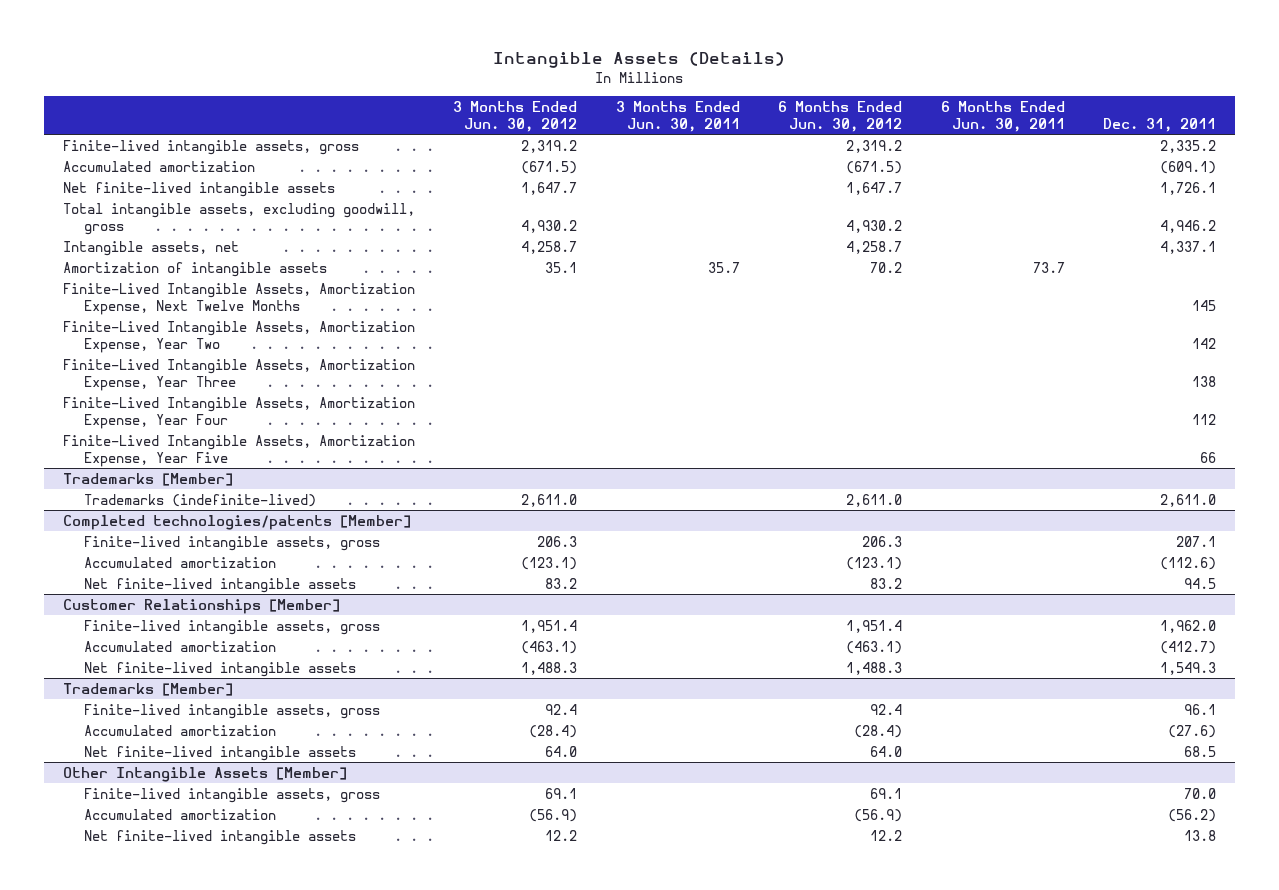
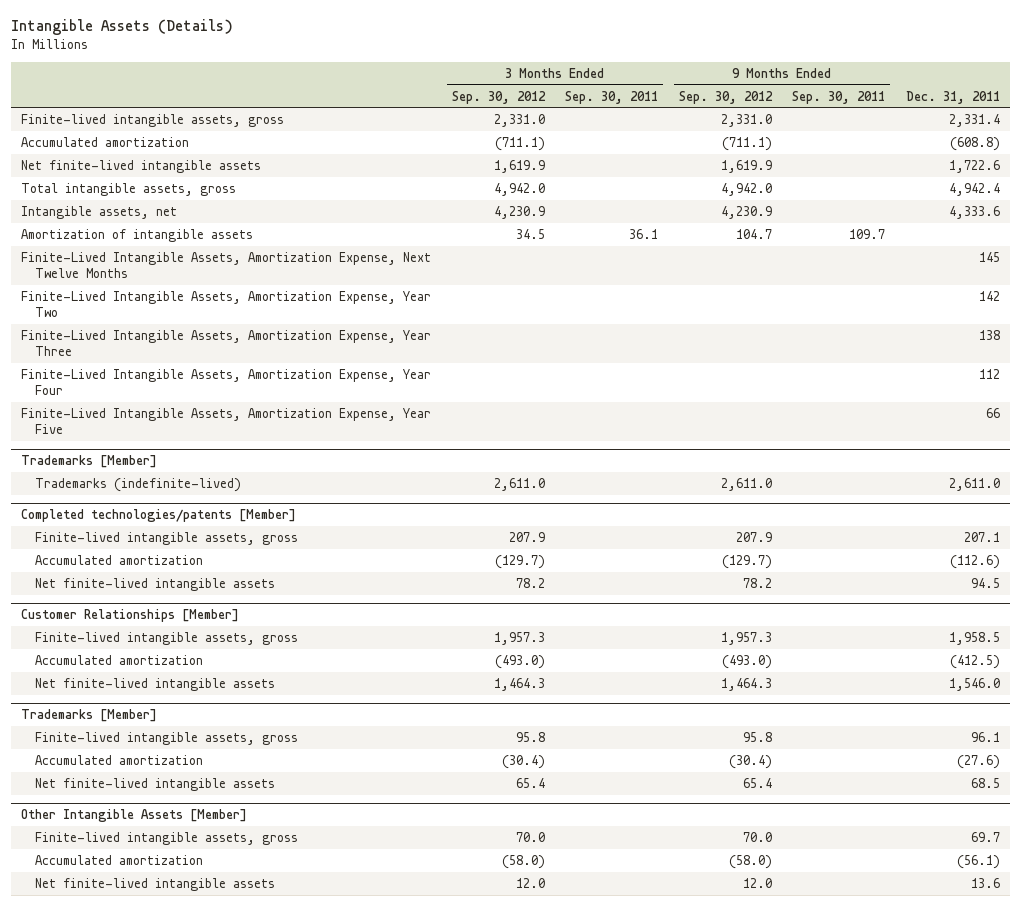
- | 3 Months Ended Jun. 30, 2012 | 3 Months Ended Jun. 30, 2011 | 6 Months Ended Jun. 30, 2012 | 6 Months Ended Jun. 30, 2011 | Dec. 31, 2011
+ | 3 Months Ended Sep. 30, 2012 | 3 Months Ended Sep. 30, 2011 | 9 Months Ended Sep. 30, 2012 | 9 Months Ended Sep. 30, 2011 | Dec. 31, 2011
- Finite-lived intangible assets, gross | 2,319.2 | | 2,319.2 | | 2,335.2
- Accumulated amortization | (671.5) | | (671.5) | | (609.1)
- Net finite-lived intangible assets | 1,647.7 | | 1,647.7 | | 1,726.1
- Total intangible assets, excluding goodwill, gross | 4,930.2 | | 4,930.2 | | 4,946.2
- Intangible assets, net | 4,258.7 | | 4,258.7 | | 4,337.1
+ Finite-lived intangible assets, gross | 2,331.0 | | 2,331.0 | | 2,331.4
+ Accumulated amortization | (711.1) | | (711.1) | | (608.8)
+ Net finite-lived intangible assets | 1,619.9 | | 1,619.9 | | 1,722.6
+ Total intangible assets, gross | 4,942.0 | | 4,942.0 | | 4,942.4
+ Intangible assets, net | 4,230.9 | | 4,230.9 | | 4,333.6
@ Customer Relationships [Member]
- Finite-lived intangible assets, gross | 1,951.4 | | 1,951.4 | | 1,962.0
- Accumulated amortization | (463.1) | | (463.1) | | (412.7)
- Net finite-lived intangible assets | 1,488.3 | | 1,488.3 | | 1,549.3
+ Finite-lived intangible assets, gross | 1,957.3 | | 1,957.3 | | 1,958.5
+ Accumulated amortization | (493.0) | | (493.0) | | (412.5)
+ Net finite-lived intangible assets | 1,464.3 | | 1,464.3 | | 1,546.0
@ Other Intangible Assets [Member]
- Finite-lived intangible assets, gross | 69.1 | | 69.1 | | 70.0
- Accumulated amortization | (56.9) | | (56.9) | | (56.2)
- Net finite-lived intangible assets | 12.2 | | 12.2 | | 13.8
+ Finite-lived intangible assets, gross | 70.0 | | 70.0 | | 69.7
+ Accumulated amortization | (58.0) | | (58.0) | | (56.1)
+ Net finite-lived intangible assets | 12.0 | | 12.0 | | 13.6

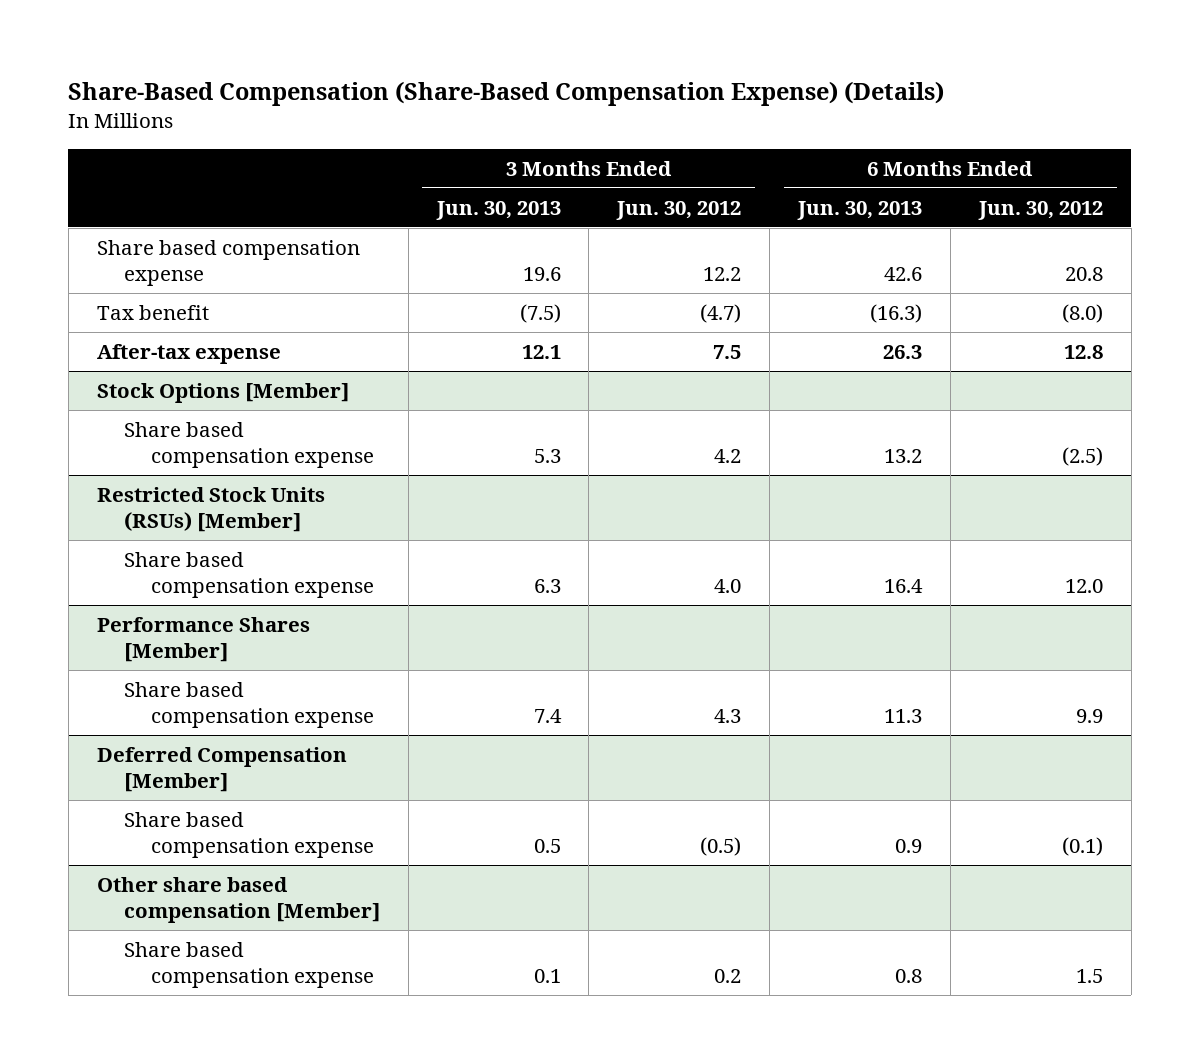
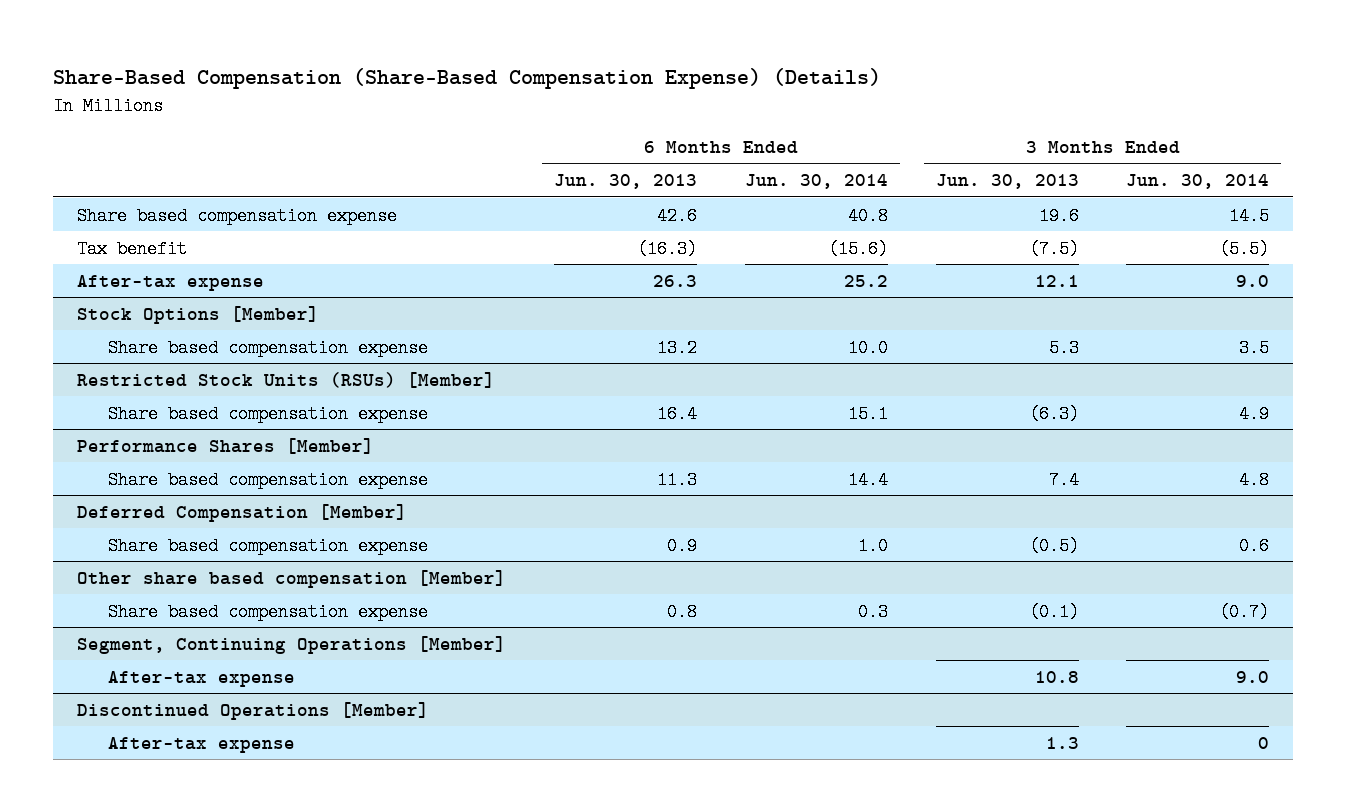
- | 3 Months Ended Jun. 30, 2013 | 3 Months Ended Jun. 30, 2012 | 6 Months Ended Jun. 30, 2013 | 6 Months Ended Jun. 30, 2012
+ | 6 Months Ended Jun. 30, 2013 | 6 Months Ended Jun. 30, 2014 | 3 Months Ended Jun. 30, 2013 | 3 Months Ended Jun. 30, 2014
@ Restricted Stock Units (RSUs) [Member]
- Share based compensation expense | 6.3 | 4.0 | 16.4 | 12.0
+ Share based compensation expense | 16.4 | 15.1 | (6.3) | 4.9
@ Deferred Compensation [Member]
- Share based compensation expense | 0.5 | (0.5) | 0.9 | (0.1)
+ Share based compensation expense | 0.9 | 1.0 | (0.5) | 0.6
@ Other share based compensation [Member]
- Share based compensation expense | 0.1 | 0.2 | 0.8 | 1.5
+ Share based compensation expense | 0.8 | 0.3 | (0.1) | (0.7)
+ Segment, Continuing Operations [Member]
+ After-tax expense | | | 10.8 | 9.0
+ Discontinued Operations [Member]
+ After-tax expense | | | 1.3 | 0

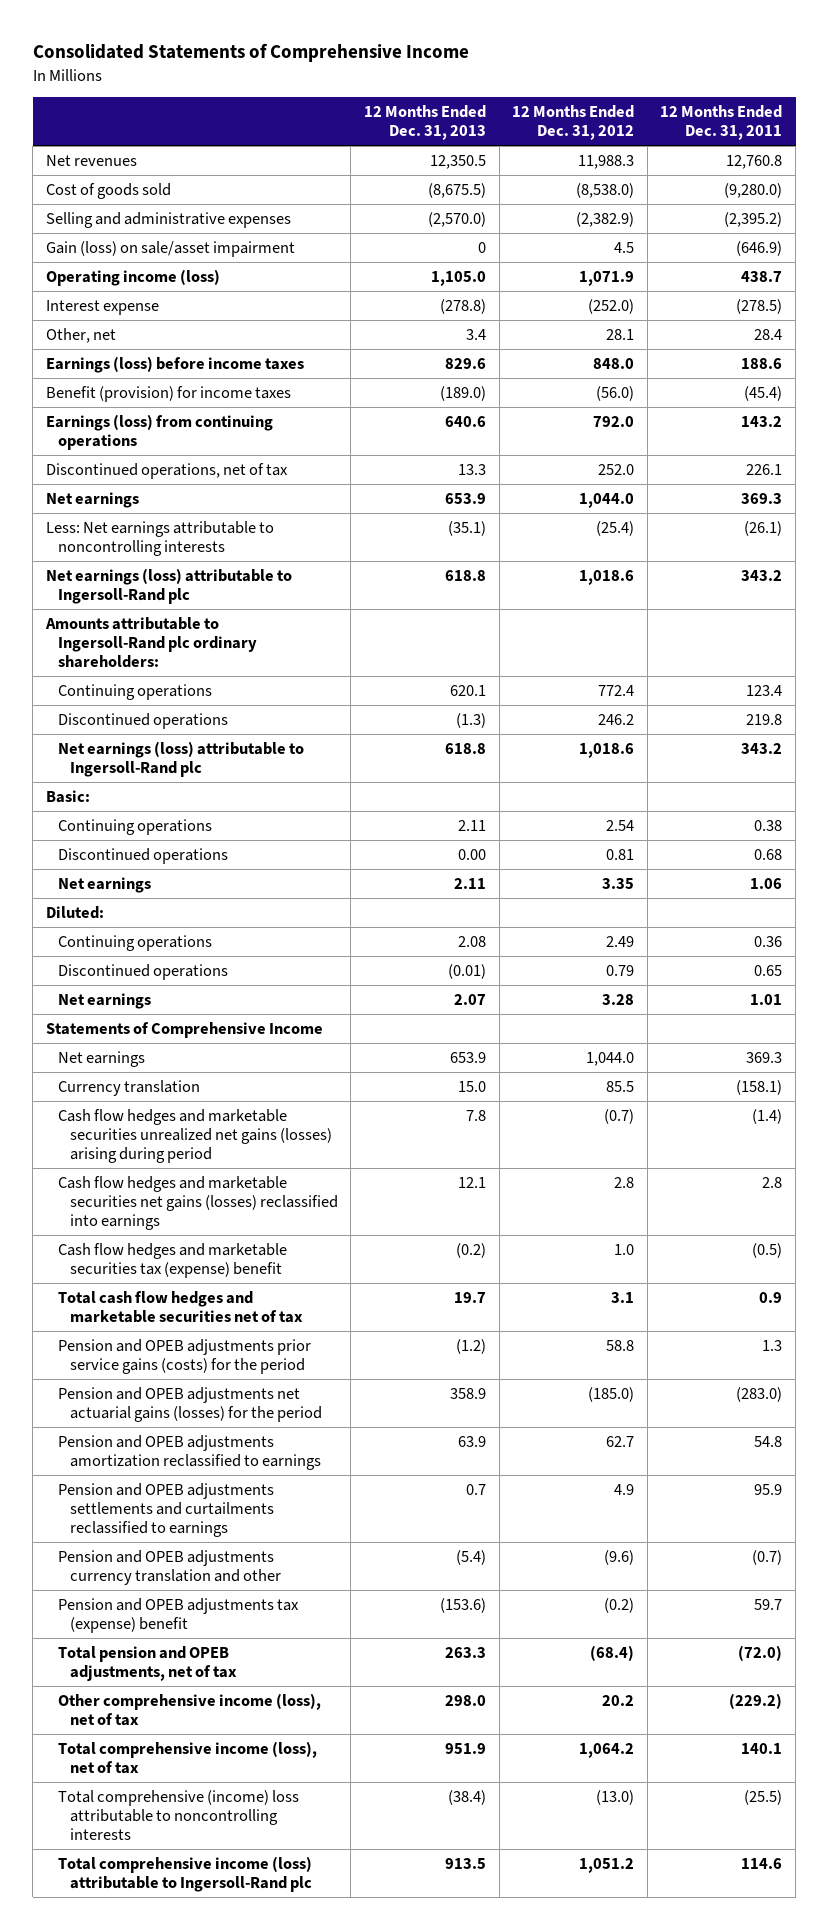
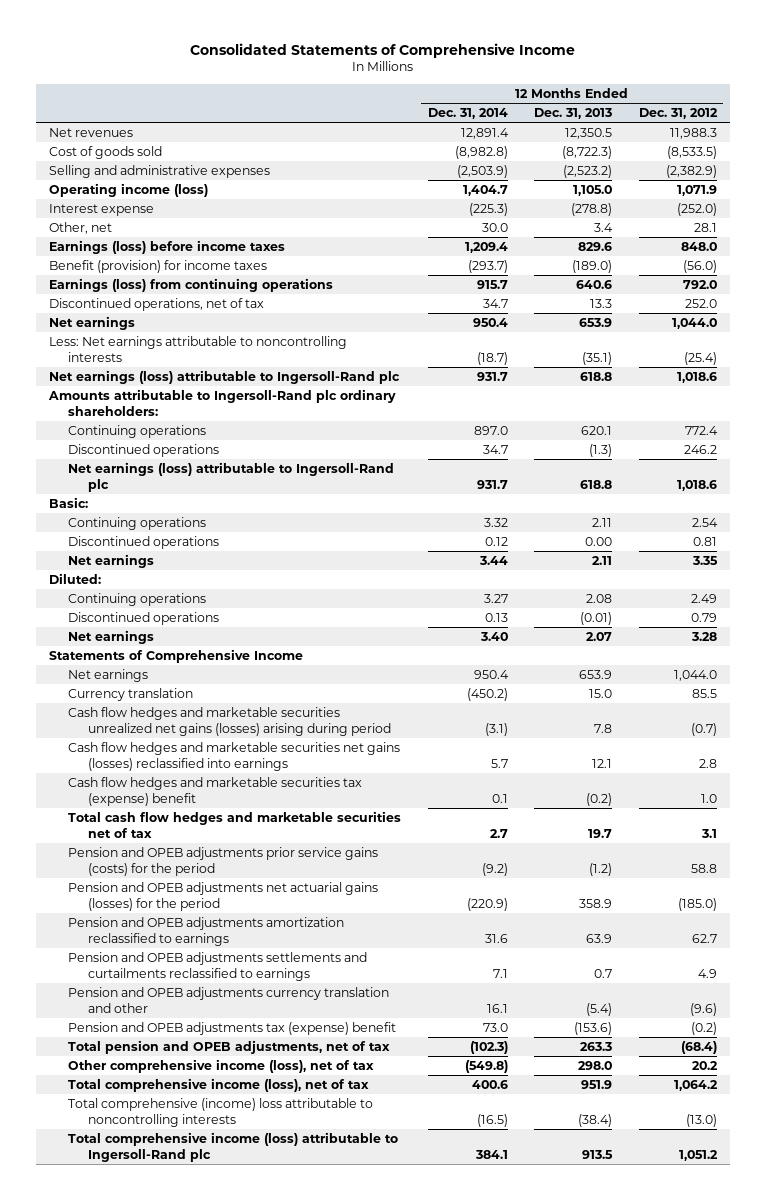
- | 12 Months Ended Dec. 31, 2013 | 12 Months Ended Dec. 31, 2012 | 12 Months Ended Dec. 31, 2011
+ | 12 Months Ended Dec. 31, 2014 | 12 Months Ended Dec. 31, 2013 | 12 Months Ended Dec. 31, 2012
- Cost of goods sold | (8,675.5) | (8,538.0) | (9,280.0)
- Selling and administrative expenses | (2,570.0) | (2,382.9) | (2,395.2)
- Gain (loss) on sale/asset impairment | 0 | 4.5 | (646.9)
+ Cost of goods sold | (8,982.8) | (8,722.3) | (8,533.5)
+ Selling and administrative expenses | (2,503.9) | (2,523.2) | (2,382.9)

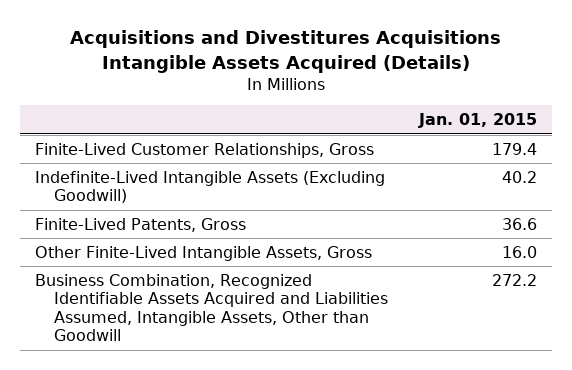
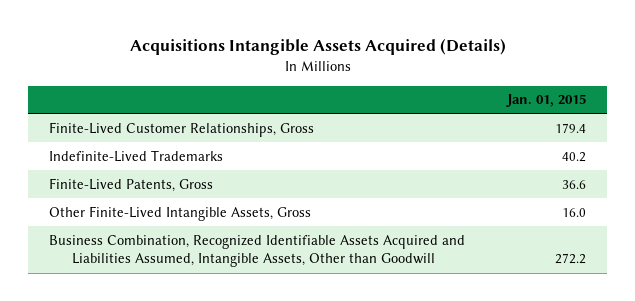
- Acquisitions and Divestitures Acquisitions Intangible Assets Acquired (Details)
+ Acquisitions Intangible Assets Acquired (Details)
- Indefinite-Lived Intangible Assets (Excluding Goodwill) | 40.2
+ Indefinite-Lived Trademarks | 40.2

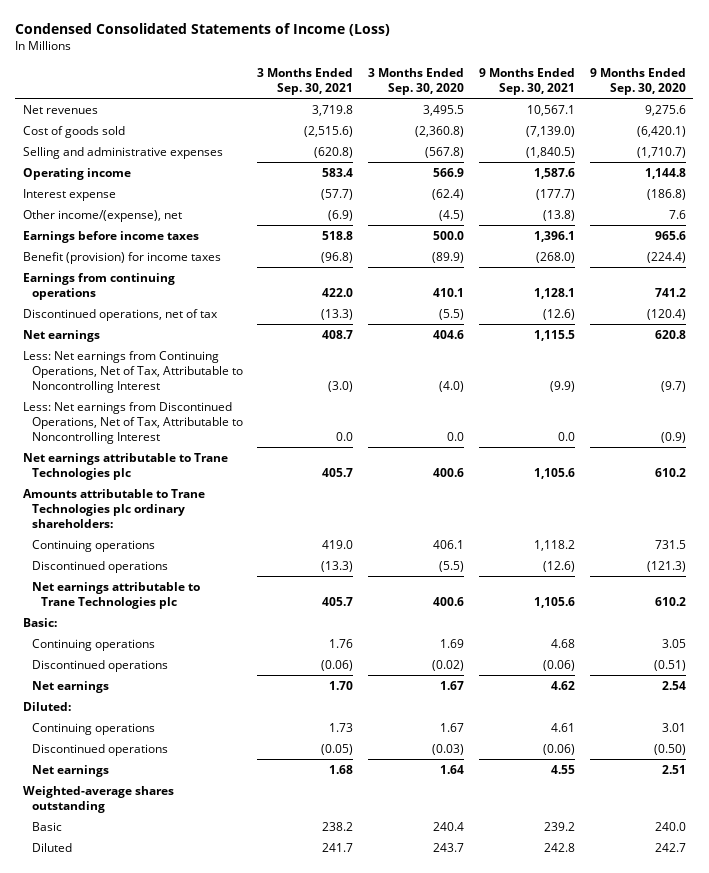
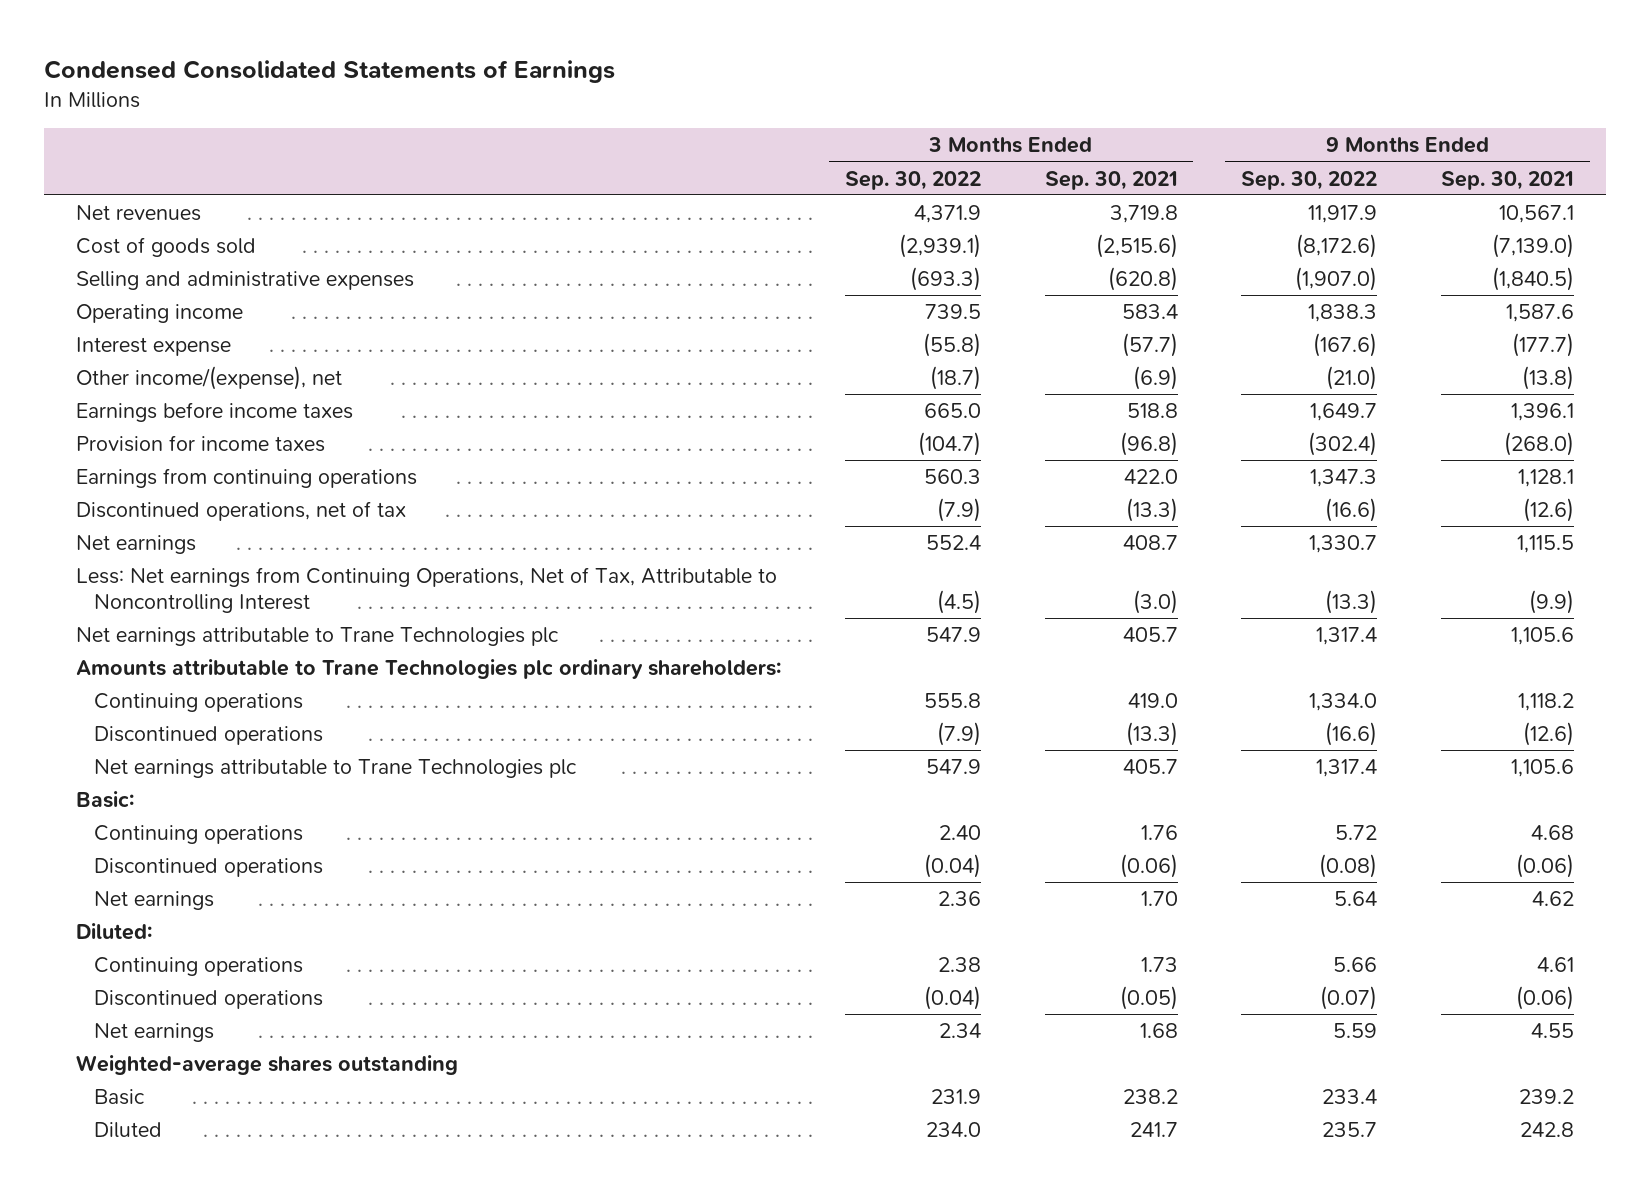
- Condensed Consolidated Statements of Income (Loss)
+ Condensed Consolidated Statements of Earnings
- | 3 Months Ended Sep. 30, 2021 | 3 Months Ended Sep. 30, 2020 | 9 Months Ended Sep. 30, 2021 | 9 Months Ended Sep. 30, 2020
+ | 3 Months Ended Sep. 30, 2022 | 3 Months Ended Sep. 30, 2021 | 9 Months Ended Sep. 30, 2022 | 9 Months Ended Sep. 30, 2021
- Benefit (provision) for income taxes | (96.8) | (89.9) | (268.0) | (224.4)
+ Provision for income taxes | (104.7) | (96.8) | (302.4) | (268.0)
- Less: Net earnings from Discontinued Operations, Net of Tax, Attributable to Noncontrolling Interest | 0.0 | 0.0 | 0.0 | (0.9)

